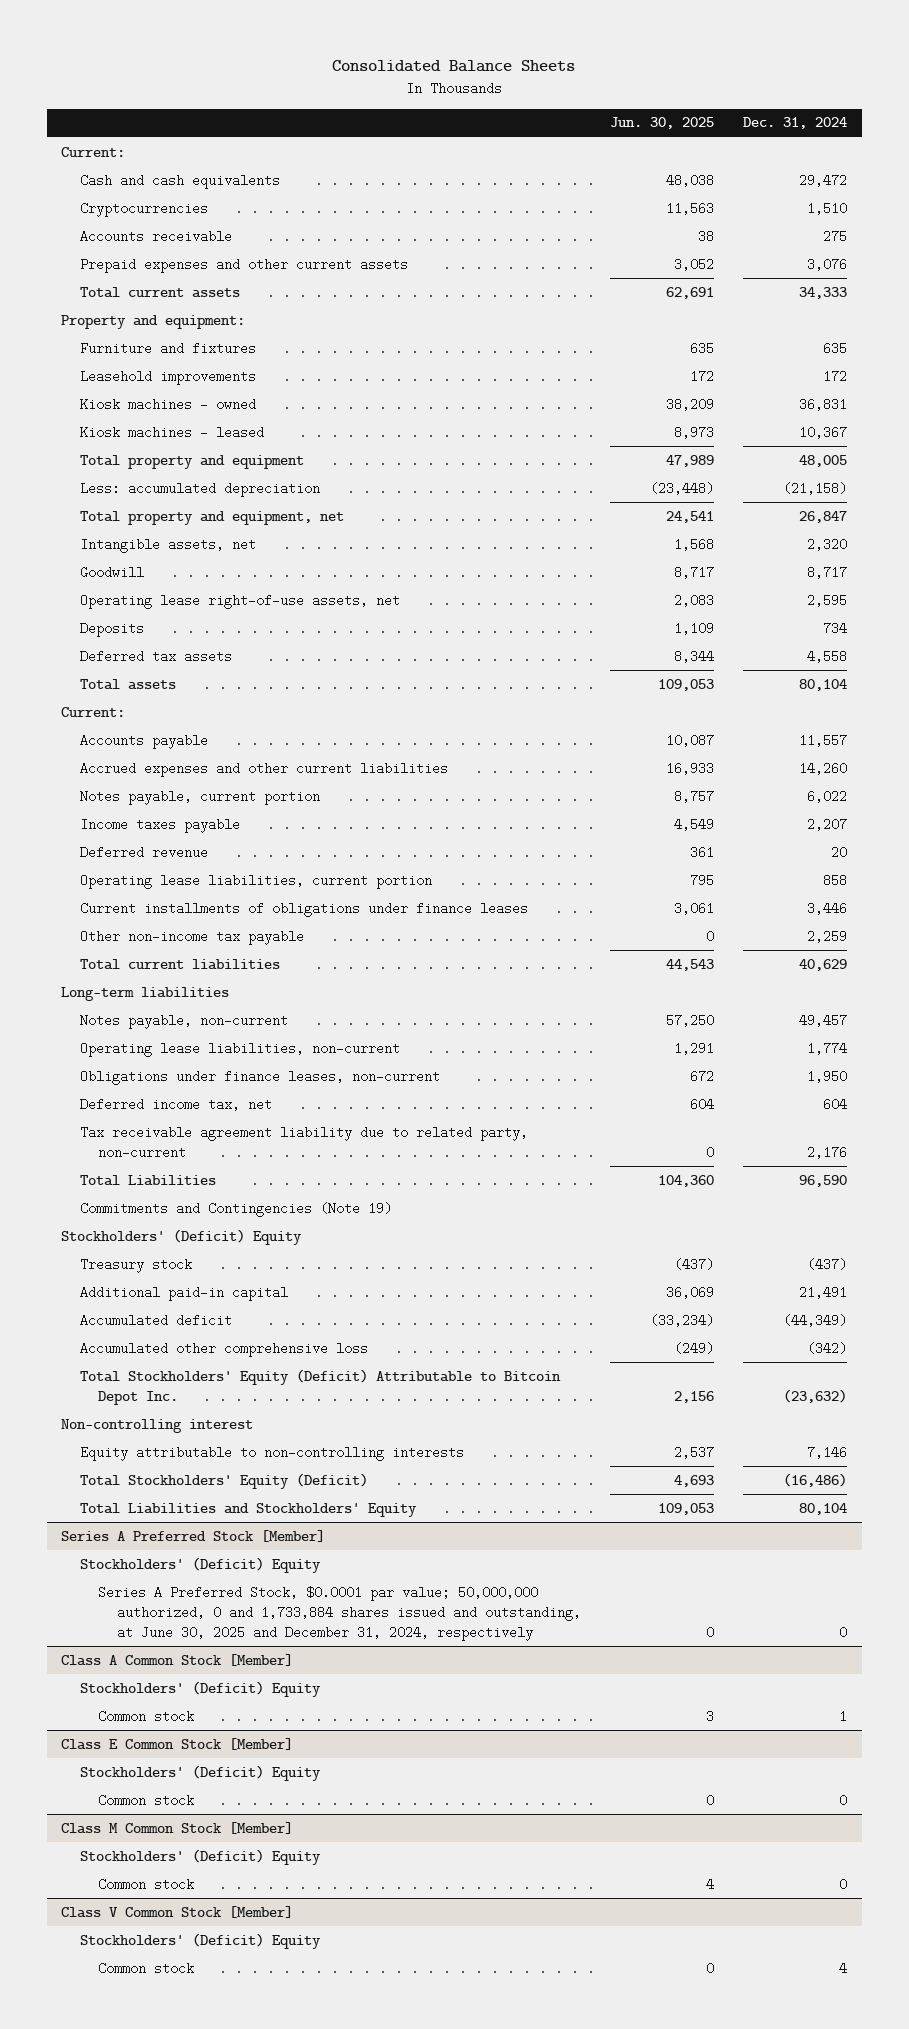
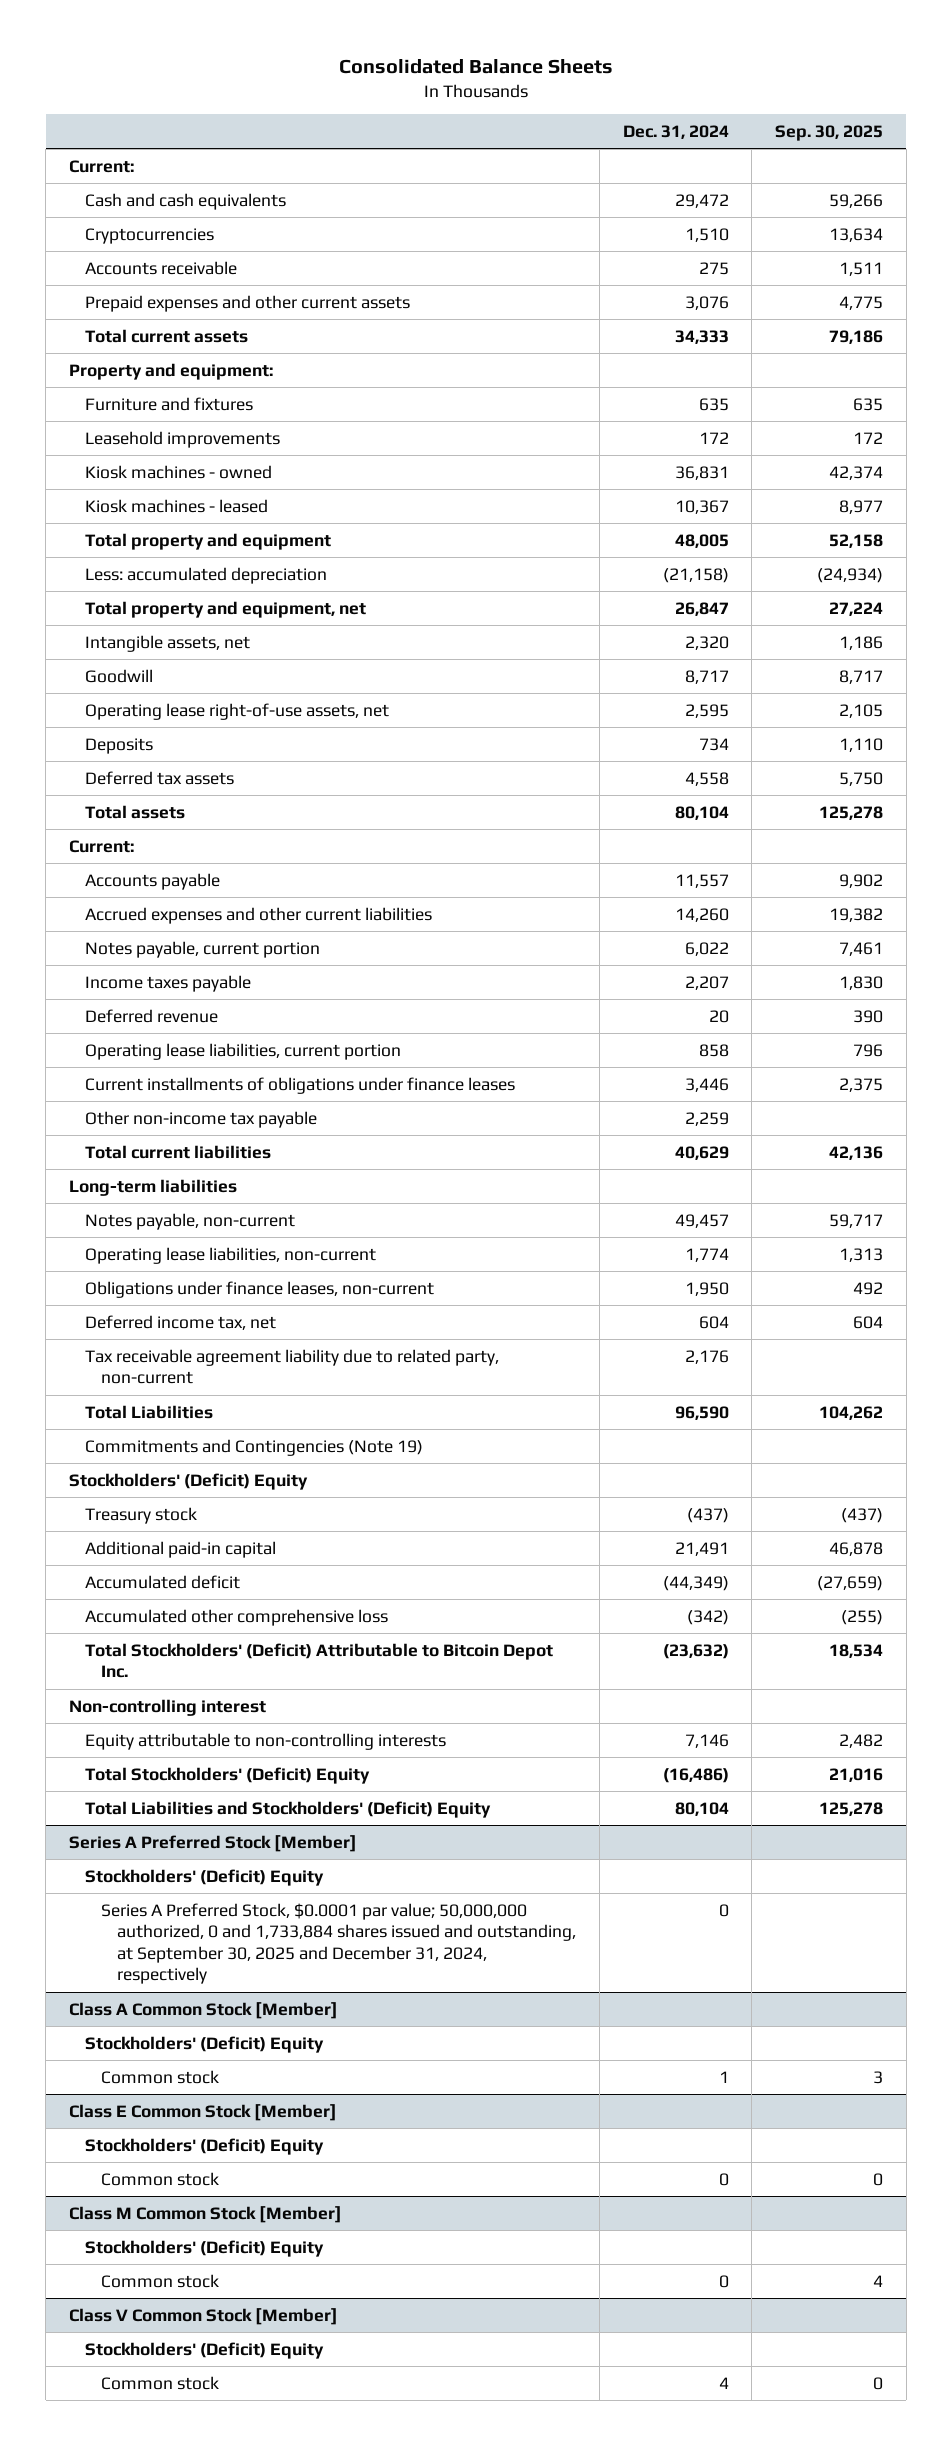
- | Jun. 30, 2025 | Dec. 31, 2024
+ | Dec. 31, 2024 | Sep. 30, 2025
- Total Stockholders' Equity (Deficit) Attributable to Bitcoin Depot Inc. | 2,156 | (23,632)
+ Total Stockholders' (Deficit) Attributable to Bitcoin Depot Inc. | (23,632) | 18,534
- Total Stockholders' Equity (Deficit) | 4,693 | (16,486)
- Total Liabilities and Stockholders' Equity | 109,053 | 80,104
+ Total Stockholders' (Deficit) Equity | (16,486) | 21,016
+ Total Liabilities and Stockholders' (Deficit) Equity | 80,104 | 125,278
@ Series A Preferred Stock [Member]
- Series A Preferred Stock, $0.0001 par value; 50,000,000 authorized, 0 and 1,733,884 shares issued and outstanding, at June 30, 2025 and December 31, 2024, respectively | 0 | 0
+ Series A Preferred Stock, $0.0001 par value; 50,000,000 authorized, 0 and 1,733,884 shares issued and outstanding, at September 30, 2025 and December 31, 2024, respectively | 0 |

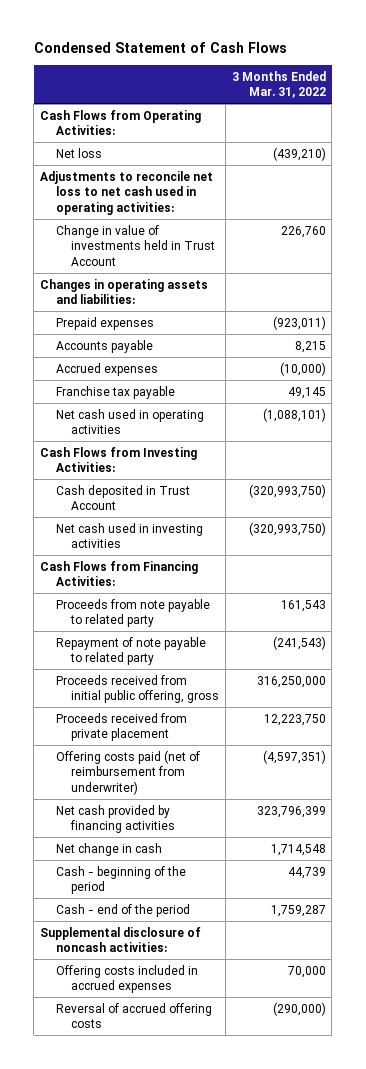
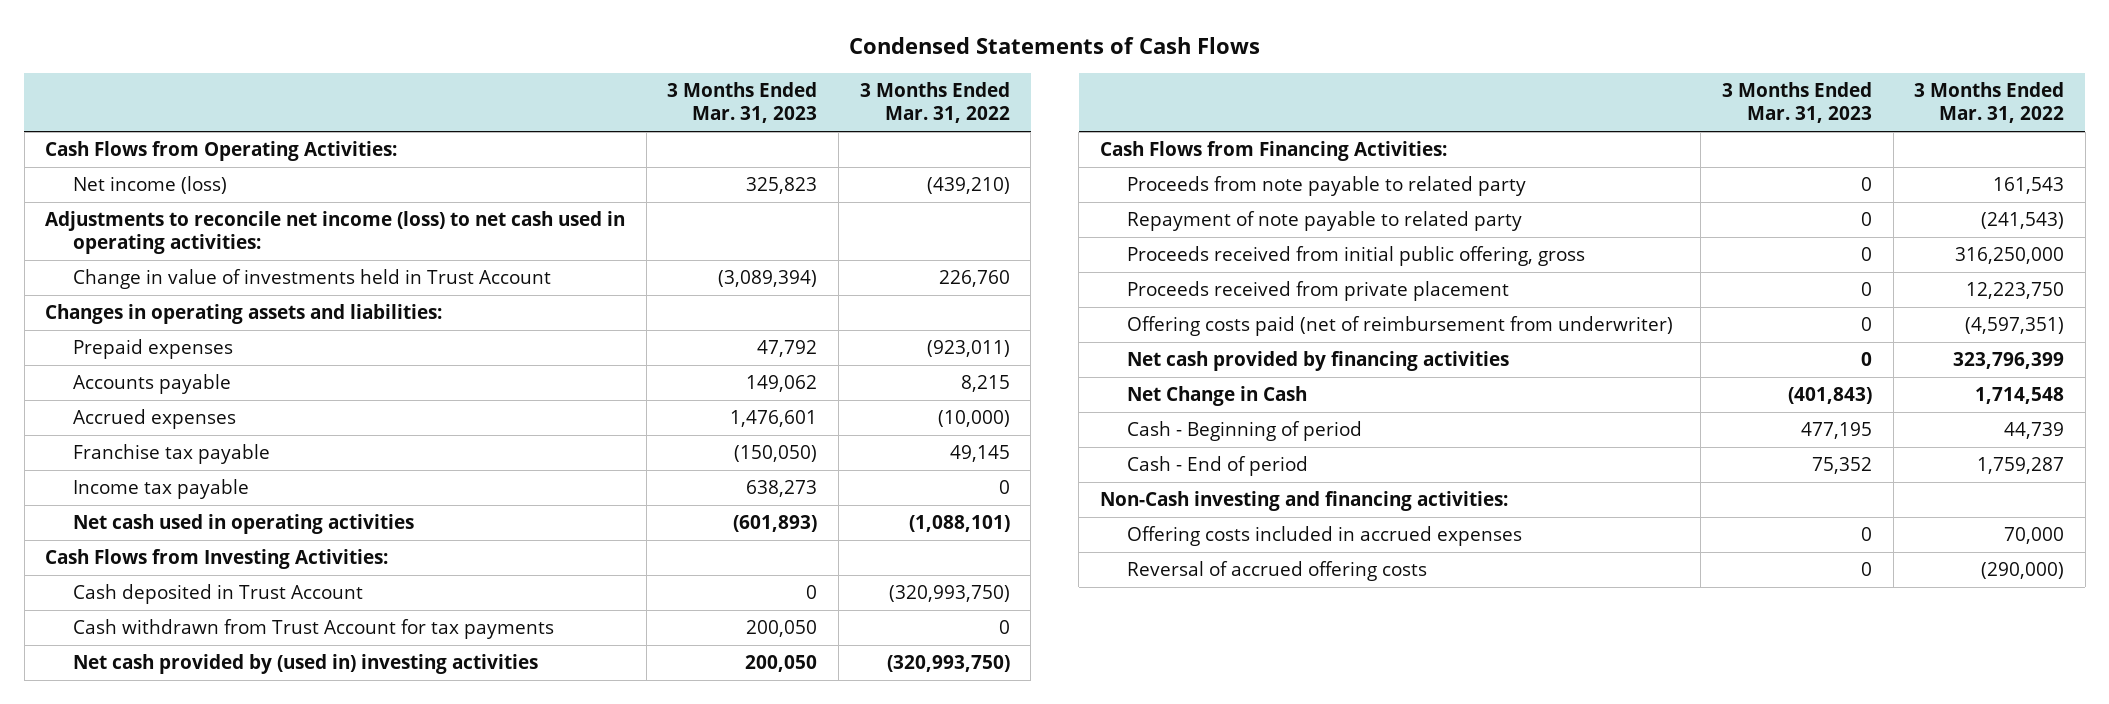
- Condensed Statement of Cash Flows
+ Condensed Statements of Cash Flows
- | 3 Months Ended Mar. 31, 2022
+ | 3 Months Ended Mar. 31, 2023 | 3 Months Ended Mar. 31, 2022
- Net loss | (439,210)
- Adjustments to reconcile net loss to net cash used in operating activities:
+ Net income (loss) | 325,823 | (439,210)
+ Adjustments to reconcile net income (loss) to net cash used in operating activities:
+ Income tax payable | 638,273 | 0
- Net cash used in investing activities | (320,993,750)
+ Cash withdrawn from Trust Account for tax payments | 200,050 | 0
+ Net cash provided by (used in) investing activities | 200,050 | (320,993,750)
- Net change in cash | 1,714,548
- Cash - beginning of the period | 44,739
- Cash - end of the period | 1,759,287
- Supplemental disclosure of noncash activities:
+ Net Change in Cash | (401,843) | 1,714,548
+ Cash - Beginning of period | 477,195 | 44,739
+ Cash - End of period | 75,352 | 1,759,287
+ Non-Cash investing and financing activities:

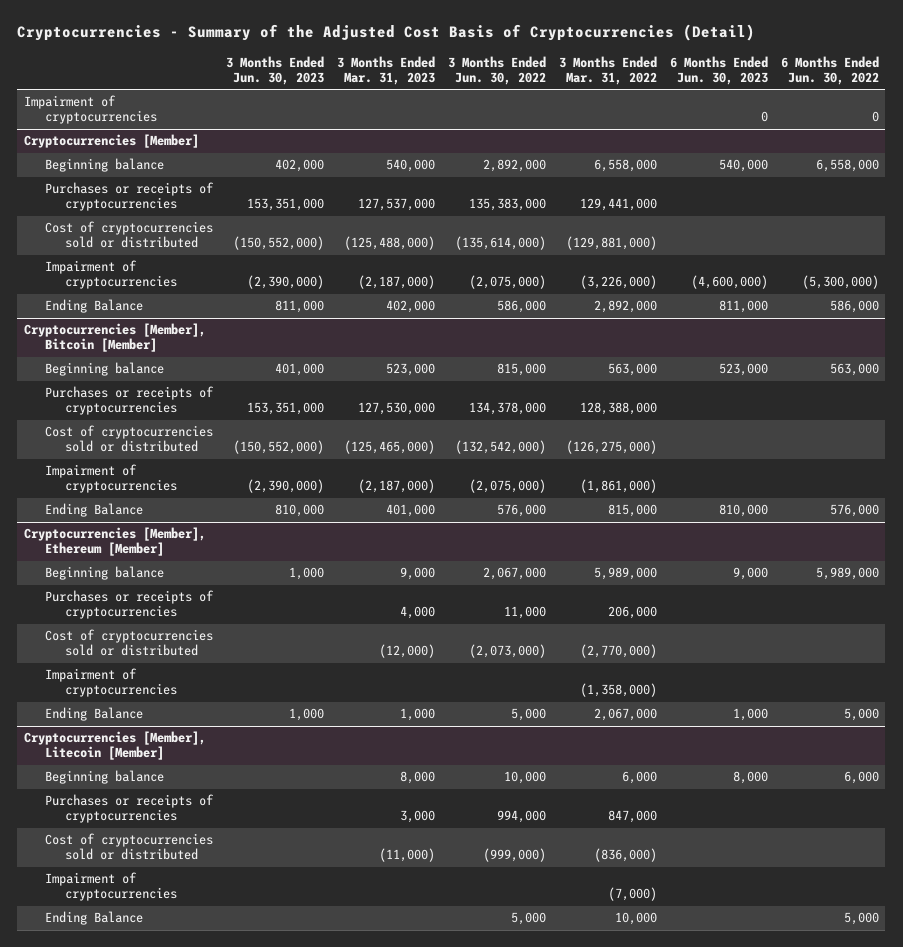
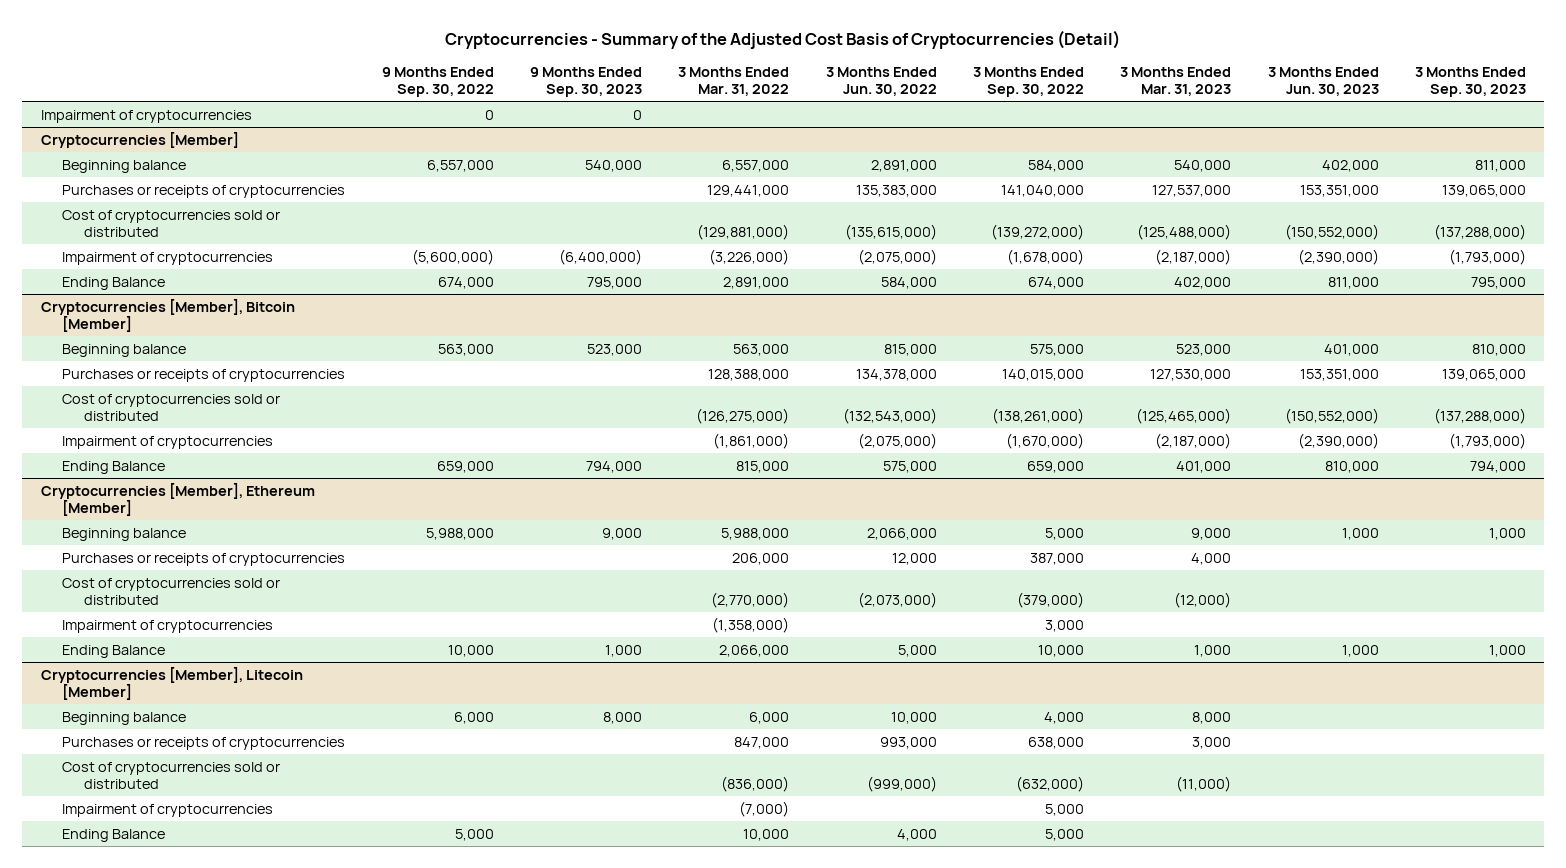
- | 3 Months Ended Jun. 30, 2023 | 3 Months Ended Mar. 31, 2023 | 3 Months Ended Jun. 30, 2022 | 3 Months Ended Mar. 31, 2022 | 6 Months Ended Jun. 30, 2023 | 6 Months Ended Jun. 30, 2022
+ | 9 Months Ended Sep. 30, 2022 | 9 Months Ended Sep. 30, 2023 | 3 Months Ended Mar. 31, 2022 | 3 Months Ended Jun. 30, 2022 | 3 Months Ended Sep. 30, 2022 | 3 Months Ended Mar. 31, 2023 | 3 Months Ended Jun. 30, 2023 | 3 Months Ended Sep. 30, 2023
@ Cryptocurrencies [Member]
- Beginning balance | 402,000 | 540,000 | 2,892,000 | 6,558,000 | 540,000 | 6,558,000
+ Beginning balance | 6,557,000 | 540,000 | 6,557,000 | 2,891,000 | 584,000 | 540,000 | 402,000 | 811,000
- Cost of cryptocurrencies sold or distributed | (150,552,000) | (125,488,000) | (135,614,000) | (129,881,000) | |
+ Cost of cryptocurrencies sold or distributed | | | (129,881,000) | (135,615,000) | (139,272,000) | (125,488,000) | (150,552,000) | (137,288,000)
- Ending Balance | 811,000 | 402,000 | 586,000 | 2,892,000 | 811,000 | 586,000
+ Ending Balance | 674,000 | 795,000 | 2,891,000 | 584,000 | 674,000 | 402,000 | 811,000 | 795,000
@ Cryptocurrencies [Member], Bitcoin [Member]
- Cost of cryptocurrencies sold or distributed | (150,552,000) | (125,465,000) | (132,542,000) | (126,275,000) | |
+ Cost of cryptocurrencies sold or distributed | | | (126,275,000) | (132,543,000) | (138,261,000) | (125,465,000) | (150,552,000) | (137,288,000)
- Ending Balance | 810,000 | 401,000 | 576,000 | 815,000 | 810,000 | 576,000
+ Ending Balance | 659,000 | 794,000 | 815,000 | 575,000 | 659,000 | 401,000 | 810,000 | 794,000
@ Cryptocurrencies [Member], Ethereum [Member]
- Beginning balance | 1,000 | 9,000 | 2,067,000 | 5,989,000 | 9,000 | 5,989,000
- Purchases or receipts of cryptocurrencies | | 4,000 | 11,000 | 206,000 | |
+ Beginning balance | 5,988,000 | 9,000 | 5,988,000 | 2,066,000 | 5,000 | 9,000 | 1,000 | 1,000
+ Purchases or receipts of cryptocurrencies | | | 206,000 | 12,000 | 387,000 | 4,000 | |
- Ending Balance | 1,000 | 1,000 | 5,000 | 2,067,000 | 1,000 | 5,000
+ Ending Balance | 10,000 | 1,000 | 2,066,000 | 5,000 | 10,000 | 1,000 | 1,000 | 1,000
@ Cryptocurrencies [Member], Litecoin [Member]
- Purchases or receipts of cryptocurrencies | | 3,000 | 994,000 | 847,000 | |
+ Purchases or receipts of cryptocurrencies | | | 847,000 | 993,000 | 638,000 | 3,000 | |
- Ending Balance | | | 5,000 | 10,000 | | 5,000
+ Ending Balance | 5,000 | | 10,000 | 4,000 | 5,000 | | |

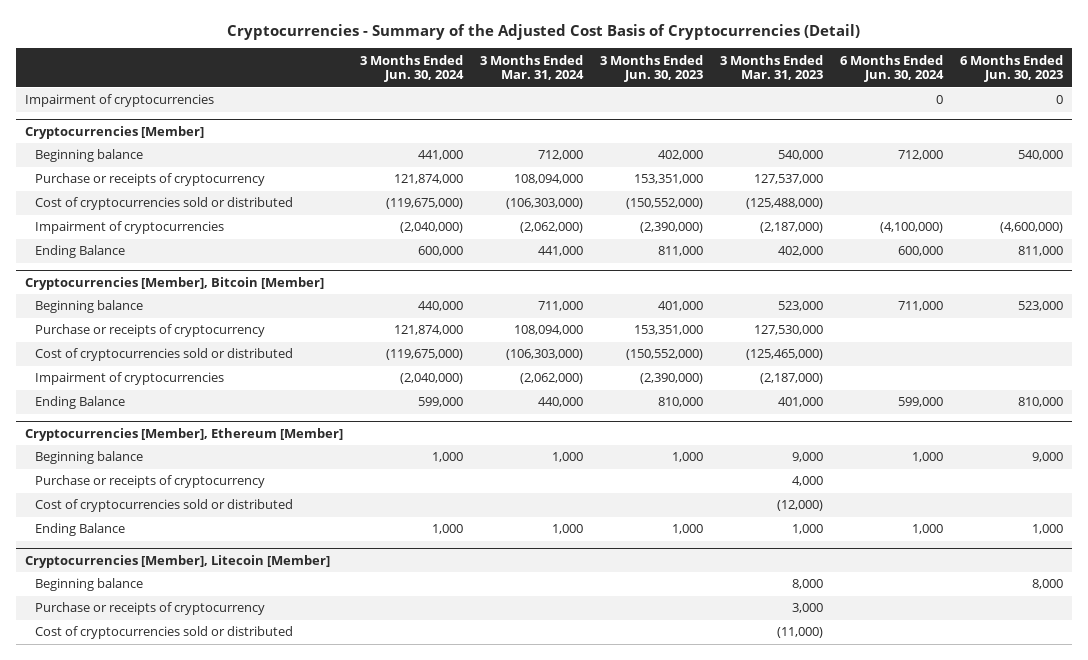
- | 9 Months Ended Sep. 30, 2022 | 9 Months Ended Sep. 30, 2023 | 3 Months Ended Mar. 31, 2022 | 3 Months Ended Jun. 30, 2022 | 3 Months Ended Sep. 30, 2022 | 3 Months Ended Mar. 31, 2023 | 3 Months Ended Jun. 30, 2023 | 3 Months Ended Sep. 30, 2023
+ | 3 Months Ended Jun. 30, 2024 | 3 Months Ended Mar. 31, 2024 | 3 Months Ended Jun. 30, 2023 | 3 Months Ended Mar. 31, 2023 | 6 Months Ended Jun. 30, 2024 | 6 Months Ended Jun. 30, 2023
@ Cryptocurrencies [Member]
- Purchases or receipts of cryptocurrencies | | | 129,441,000 | 135,383,000 | 141,040,000 | 127,537,000 | 153,351,000 | 139,065,000
+ Purchase or receipts of cryptocurrency | 121,874,000 | 108,094,000 | 153,351,000 | 127,537,000 | |
@ Cryptocurrencies [Member], Bitcoin [Member]
- Purchases or receipts of cryptocurrencies | | | 128,388,000 | 134,378,000 | 140,015,000 | 127,530,000 | 153,351,000 | 139,065,000
+ Purchase or receipts of cryptocurrency | 121,874,000 | 108,094,000 | 153,351,000 | 127,530,000 | |
@ Cryptocurrencies [Member], Ethereum [Member]
- Purchases or receipts of cryptocurrencies | | | 206,000 | 12,000 | 387,000 | 4,000 | |
+ Purchase or receipts of cryptocurrency | | | | 4,000 | |
- Impairment of cryptocurrencies | | | (1,358,000) | | 3,000 | | |
@ Cryptocurrencies [Member], Litecoin [Member]
- Purchases or receipts of cryptocurrencies | | | 847,000 | 993,000 | 638,000 | 3,000 | |
+ Purchase or receipts of cryptocurrency | | | | 3,000 | |
- Impairment of cryptocurrencies | | | (7,000) | | 5,000 | | |
- Ending Balance | 5,000 | | 10,000 | 4,000 | 5,000 | | |

